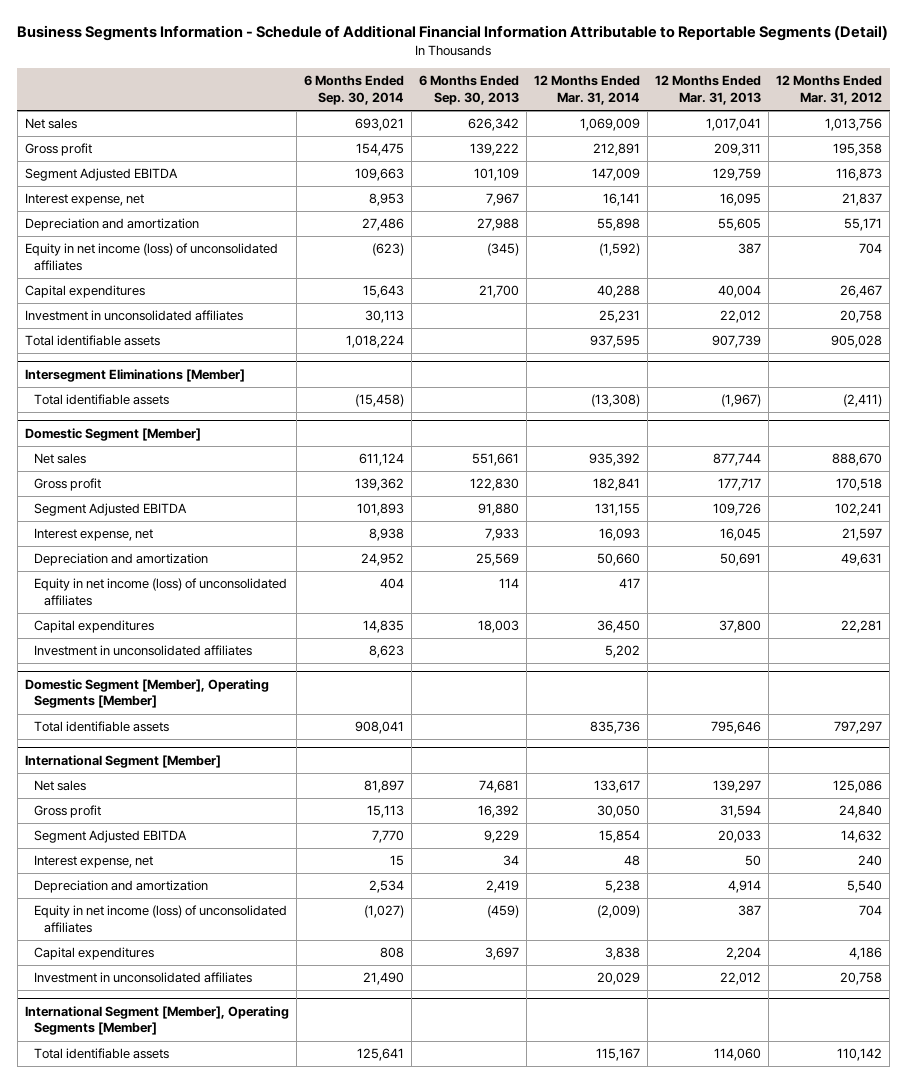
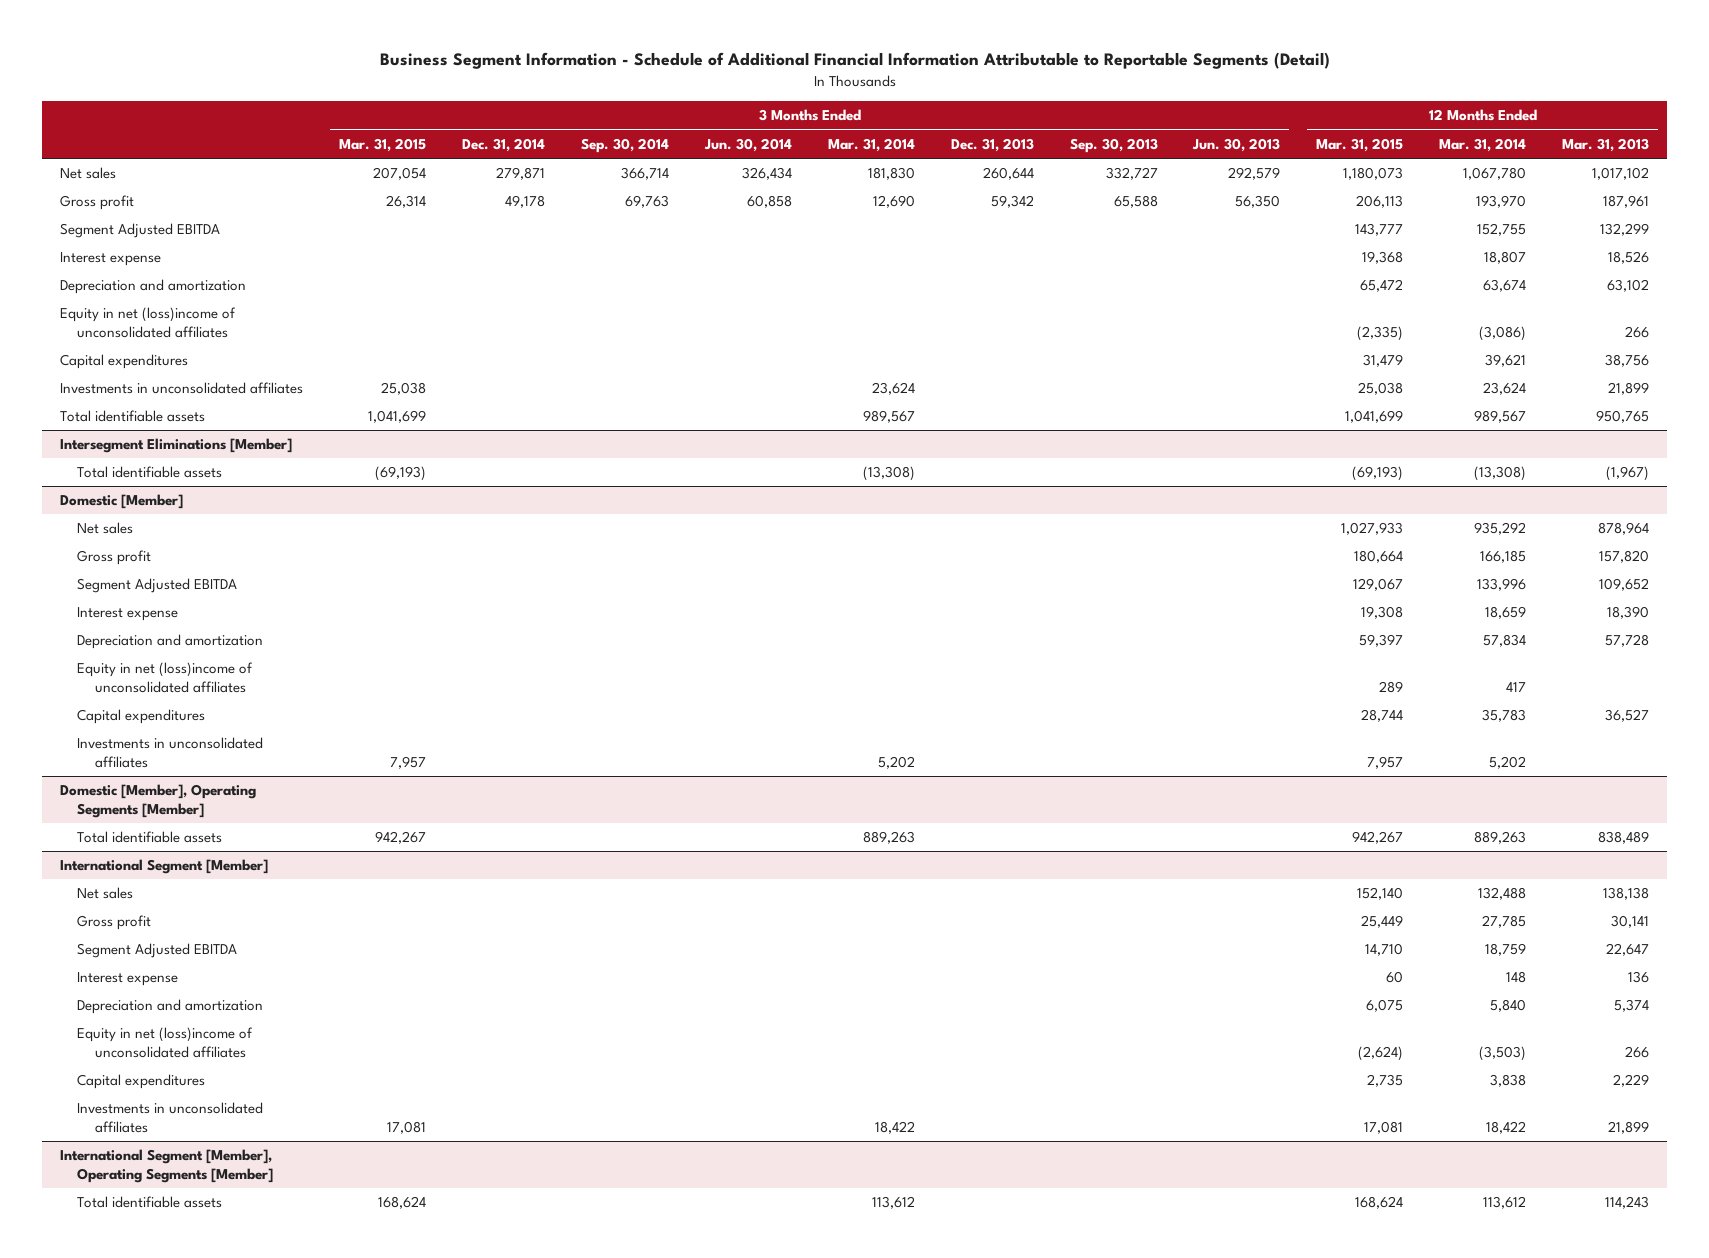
- Business Segments Information - Schedule of Additional Financial Information Attributable to Reportable Segments (Detail)
+ Business Segment Information - Schedule of Additional Financial Information Attributable to Reportable Segments (Detail)
- | 6 Months Ended Sep. 30, 2014 | 6 Months Ended Sep. 30, 2013 | 12 Months Ended Mar. 31, 2014 | 12 Months Ended Mar. 31, 2013 | 12 Months Ended Mar. 31, 2012
+ | 3 Months Ended Mar. 31, 2015 | 3 Months Ended Dec. 31, 2014 | 3 Months Ended Sep. 30, 2014 | 3 Months Ended Jun. 30, 2014 | 3 Months Ended Mar. 31, 2014 | 3 Months Ended Dec. 31, 2013 | 3 Months Ended Sep. 30, 2013 | 3 Months Ended Jun. 30, 2013 | 12 Months Ended Mar. 31, 2015 | 12 Months Ended Mar. 31, 2014 | 12 Months Ended Mar. 31, 2013
- Net sales | 693,021 | 626,342 | 1,069,009 | 1,017,041 | 1,013,756
- Gross profit | 154,475 | 139,222 | 212,891 | 209,311 | 195,358
- Segment Adjusted EBITDA | 109,663 | 101,109 | 147,009 | 129,759 | 116,873
- Interest expense, net | 8,953 | 7,967 | 16,141 | 16,095 | 21,837
- Depreciation and amortization | 27,486 | 27,988 | 55,898 | 55,605 | 55,171
- Equity in net income (loss) of unconsolidated affiliates | (623) | (345) | (1,592) | 387 | 704
- Capital expenditures | 15,643 | 21,700 | 40,288 | 40,004 | 26,467
- Investment in unconsolidated affiliates | 30,113 | | 25,231 | 22,012 | 20,758
- Total identifiable assets | 1,018,224 | | 937,595 | 907,739 | 905,028
+ Net sales | 207,054 | 279,871 | 366,714 | 326,434 | 181,830 | 260,644 | 332,727 | 292,579 | 1,180,073 | 1,067,780 | 1,017,102
+ Gross profit | 26,314 | 49,178 | 69,763 | 60,858 | 12,690 | 59,342 | 65,588 | 56,350 | 206,113 | 193,970 | 187,961
+ Segment Adjusted EBITDA | | | | | | | | | 143,777 | 152,755 | 132,299
+ Interest expense | | | | | | | | | 19,368 | 18,807 | 18,526
+ Depreciation and amortization | | | | | | | | | 65,472 | 63,674 | 63,102
+ Equity in net (loss)income of unconsolidated affiliates | | | | | | | | | (2,335) | (3,086) | 266
+ Capital expenditures | | | | | | | | | 31,479 | 39,621 | 38,756
+ Investments in unconsolidated affiliates | 25,038 | | | | 23,624 | | | | 25,038 | 23,624 | 21,899
+ Total identifiable assets | 1,041,699 | | | | 989,567 | | | | 1,041,699 | 989,567 | 950,765
- Domestic Segment [Member]
- Net sales | 611,124 | 551,661 | 935,392 | 877,744 | 888,670
- Gross profit | 139,362 | 122,830 | 182,841 | 177,717 | 170,518
- Segment Adjusted EBITDA | 101,893 | 91,880 | 131,155 | 109,726 | 102,241
- Interest expense, net | 8,938 | 7,933 | 16,093 | 16,045 | 21,597
- Depreciation and amortization | 24,952 | 25,569 | 50,660 | 50,691 | 49,631
- Equity in net income (loss) of unconsolidated affiliates | 404 | 114 | 417 | |
- Capital expenditures | 14,835 | 18,003 | 36,450 | 37,800 | 22,281
- Investment in unconsolidated affiliates | 8,623 | | 5,202 | |
- Domestic Segment [Member], Operating Segments [Member]
- Total identifiable assets | 908,041 | | 835,736 | 795,646 | 797,297
+ Domestic [Member]
+ Net sales | | | | | | | | | 1,027,933 | 935,292 | 878,964
+ Gross profit | | | | | | | | | 180,664 | 166,185 | 157,820
+ Segment Adjusted EBITDA | | | | | | | | | 129,067 | 133,996 | 109,652
+ Interest expense | | | | | | | | | 19,308 | 18,659 | 18,390
+ Depreciation and amortization | | | | | | | | | 59,397 | 57,834 | 57,728
+ Equity in net (loss)income of unconsolidated affiliates | | | | | | | | | 289 | 417 |
+ Capital expenditures | | | | | | | | | 28,744 | 35,783 | 36,527
+ Investments in unconsolidated affiliates | 7,957 | | | | 5,202 | | | | 7,957 | 5,202 |
+ Domestic [Member], Operating Segments [Member]
+ Total identifiable assets | 942,267 | | | | 889,263 | | | | 942,267 | 889,263 | 838,489
@ International Segment [Member]
- Net sales | 81,897 | 74,681 | 133,617 | 139,297 | 125,086
- Gross profit | 15,113 | 16,392 | 30,050 | 31,594 | 24,840
- Segment Adjusted EBITDA | 7,770 | 9,229 | 15,854 | 20,033 | 14,632
- Interest expense, net | 15 | 34 | 48 | 50 | 240
- Depreciation and amortization | 2,534 | 2,419 | 5,238 | 4,914 | 5,540
- Equity in net income (loss) of unconsolidated affiliates | (1,027) | (459) | (2,009) | 387 | 704
- Capital expenditures | 808 | 3,697 | 3,838 | 2,204 | 4,186
- Investment in unconsolidated affiliates | 21,490 | | 20,029 | 22,012 | 20,758
+ Net sales | | | | | | | | | 152,140 | 132,488 | 138,138
+ Gross profit | | | | | | | | | 25,449 | 27,785 | 30,141
+ Segment Adjusted EBITDA | | | | | | | | | 14,710 | 18,759 | 22,647
+ Interest expense | | | | | | | | | 60 | 148 | 136
+ Depreciation and amortization | | | | | | | | | 6,075 | 5,840 | 5,374
+ Equity in net (loss)income of unconsolidated affiliates | | | | | | | | | (2,624) | (3,503) | 266
+ Capital expenditures | | | | | | | | | 2,735 | 3,838 | 2,229
+ Investments in unconsolidated affiliates | 17,081 | | | | 18,422 | | | | 17,081 | 18,422 | 21,899
@ International Segment [Member], Operating Segments [Member]
- Total identifiable assets | 125,641 | | 115,167 | 114,060 | 110,142
+ Total identifiable assets | 168,624 | | | | 113,612 | | | | 168,624 | 113,612 | 114,243

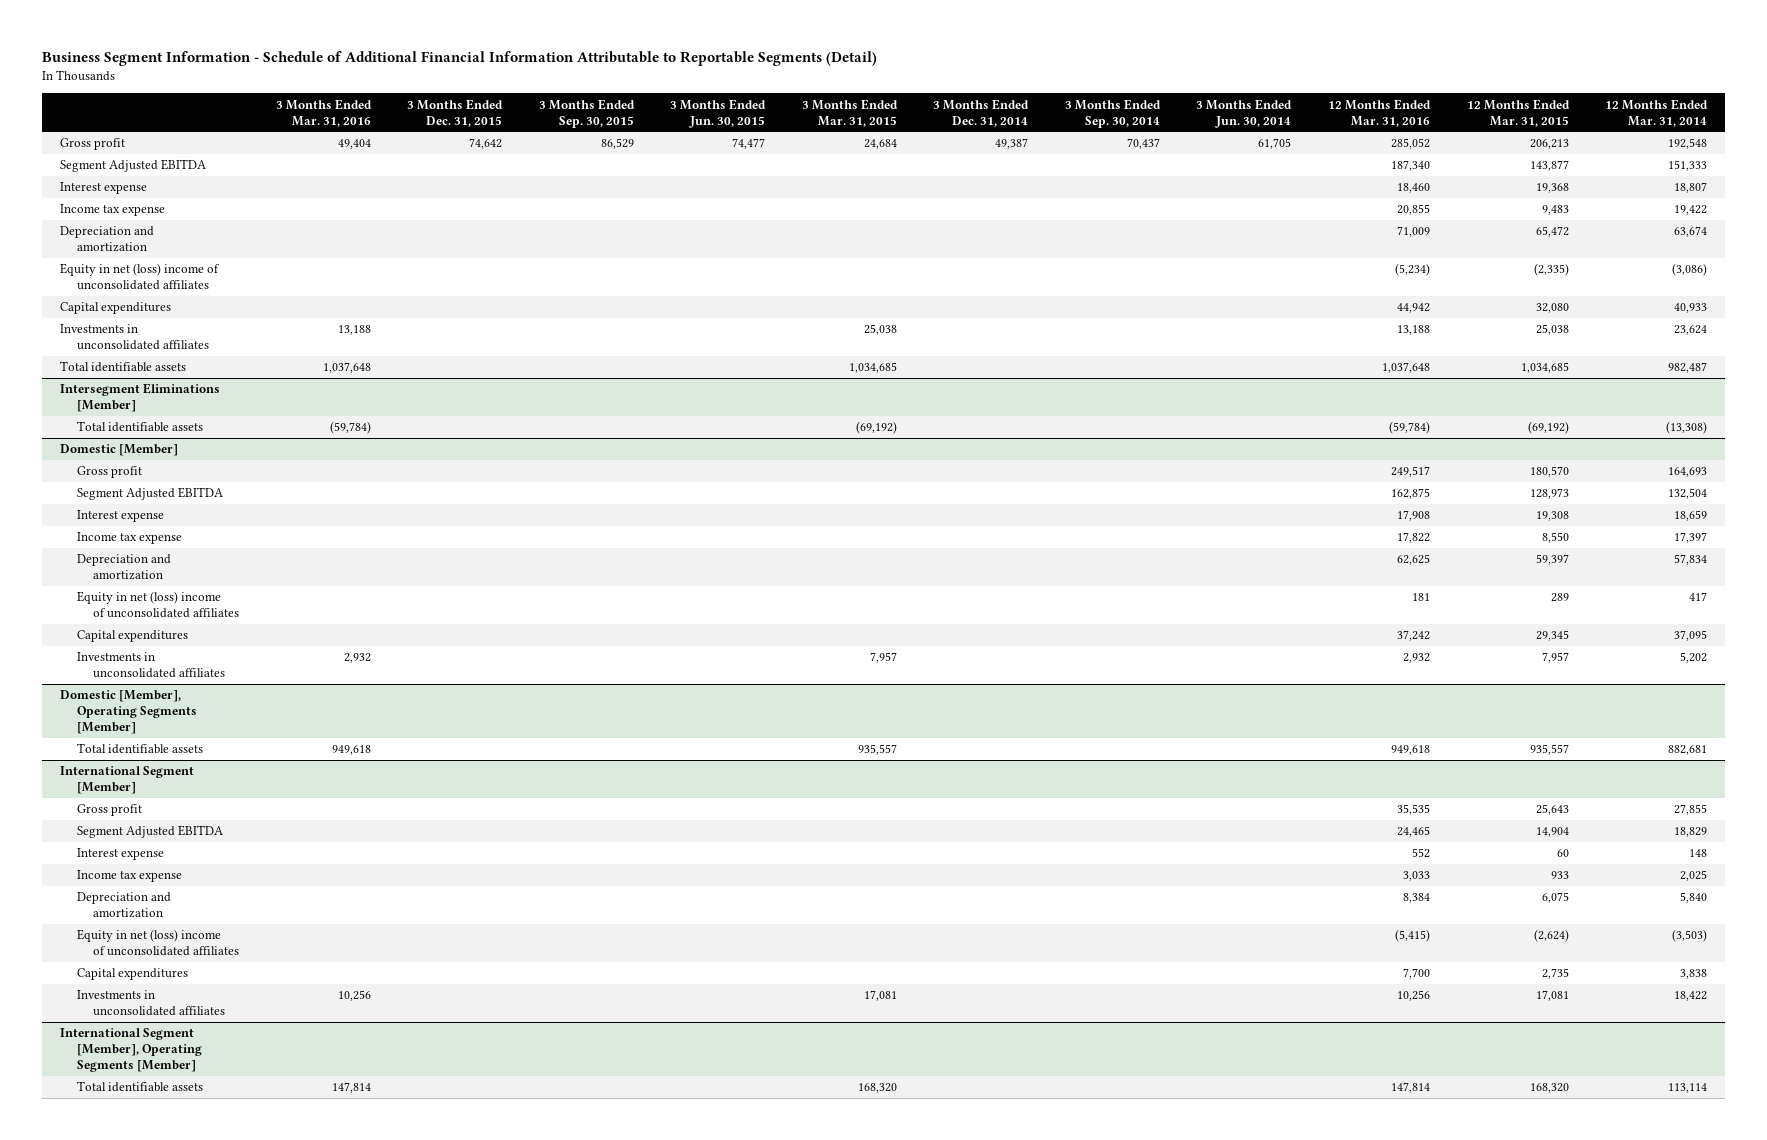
- | 3 Months Ended Mar. 31, 2015 | 3 Months Ended Dec. 31, 2014 | 3 Months Ended Sep. 30, 2014 | 3 Months Ended Jun. 30, 2014 | 3 Months Ended Mar. 31, 2014 | 3 Months Ended Dec. 31, 2013 | 3 Months Ended Sep. 30, 2013 | 3 Months Ended Jun. 30, 2013 | 12 Months Ended Mar. 31, 2015 | 12 Months Ended Mar. 31, 2014 | 12 Months Ended Mar. 31, 2013
+ | 3 Months Ended Mar. 31, 2016 | 3 Months Ended Dec. 31, 2015 | 3 Months Ended Sep. 30, 2015 | 3 Months Ended Jun. 30, 2015 | 3 Months Ended Mar. 31, 2015 | 3 Months Ended Dec. 31, 2014 | 3 Months Ended Sep. 30, 2014 | 3 Months Ended Jun. 30, 2014 | 12 Months Ended Mar. 31, 2016 | 12 Months Ended Mar. 31, 2015 | 12 Months Ended Mar. 31, 2014
- Net sales | 207,054 | 279,871 | 366,714 | 326,434 | 181,830 | 260,644 | 332,727 | 292,579 | 1,180,073 | 1,067,780 | 1,017,102
- Gross profit | 26,314 | 49,178 | 69,763 | 60,858 | 12,690 | 59,342 | 65,588 | 56,350 | 206,113 | 193,970 | 187,961
- Segment Adjusted EBITDA | | | | | | | | | 143,777 | 152,755 | 132,299
+ Gross profit | 49,404 | 74,642 | 86,529 | 74,477 | 24,684 | 49,387 | 70,437 | 61,705 | 285,052 | 206,213 | 192,548
+ Segment Adjusted EBITDA | | | | | | | | | 187,340 | 143,877 | 151,333
+ Income tax expense | | | | | | | | | 20,855 | 9,483 | 19,422
- Equity in net (loss)income of unconsolidated affiliates | | | | | | | | | (2,335) | (3,086) | 266
- Capital expenditures | | | | | | | | | 31,479 | 39,621 | 38,756
+ Equity in net (loss) income of unconsolidated affiliates | | | | | | | | | (5,234) | (2,335) | (3,086)
+ Capital expenditures | | | | | | | | | 44,942 | 32,080 | 40,933
- Total identifiable assets | 1,041,699 | | | | 989,567 | | | | 1,041,699 | 989,567 | 950,765
+ Total identifiable assets | 1,037,648 | | | | 1,034,685 | | | | 1,037,648 | 1,034,685 | 982,487
@ Intersegment Eliminations [Member]
- Total identifiable assets | (69,193) | | | | (13,308) | | | | (69,193) | (13,308) | (1,967)
+ Total identifiable assets | (59,784) | | | | (69,192) | | | | (59,784) | (69,192) | (13,308)
@ Domestic [Member]
- Net sales | | | | | | | | | 1,027,933 | 935,292 | 878,964
- Gross profit | | | | | | | | | 180,664 | 166,185 | 157,820
- Segment Adjusted EBITDA | | | | | | | | | 129,067 | 133,996 | 109,652
+ Gross profit | | | | | | | | | 249,517 | 180,570 | 164,693
+ Segment Adjusted EBITDA | | | | | | | | | 162,875 | 128,973 | 132,504
+ Income tax expense | | | | | | | | | 17,822 | 8,550 | 17,397
- Equity in net (loss)income of unconsolidated affiliates | | | | | | | | | 289 | 417 |
- Capital expenditures | | | | | | | | | 28,744 | 35,783 | 36,527
+ Equity in net (loss) income of unconsolidated affiliates | | | | | | | | | 181 | 289 | 417
+ Capital expenditures | | | | | | | | | 37,242 | 29,345 | 37,095
@ Domestic [Member], Operating Segments [Member]
- Total identifiable assets | 942,267 | | | | 889,263 | | | | 942,267 | 889,263 | 838,489
+ Total identifiable assets | 949,618 | | | | 935,557 | | | | 949,618 | 935,557 | 882,681
@ International Segment [Member]
- Net sales | | | | | | | | | 152,140 | 132,488 | 138,138
- Gross profit | | | | | | | | | 25,449 | 27,785 | 30,141
- Segment Adjusted EBITDA | | | | | | | | | 14,710 | 18,759 | 22,647
+ Gross profit | | | | | | | | | 35,535 | 25,643 | 27,855
+ Segment Adjusted EBITDA | | | | | | | | | 24,465 | 14,904 | 18,829
+ Income tax expense | | | | | | | | | 3,033 | 933 | 2,025
- Equity in net (loss)income of unconsolidated affiliates | | | | | | | | | (2,624) | (3,503) | 266
+ Equity in net (loss) income of unconsolidated affiliates | | | | | | | | | (5,415) | (2,624) | (3,503)
@ International Segment [Member], Operating Segments [Member]
- Total identifiable assets | 168,624 | | | | 113,612 | | | | 168,624 | 113,612 | 114,243
+ Total identifiable assets | 147,814 | | | | 168,320 | | | | 147,814 | 168,320 | 113,114

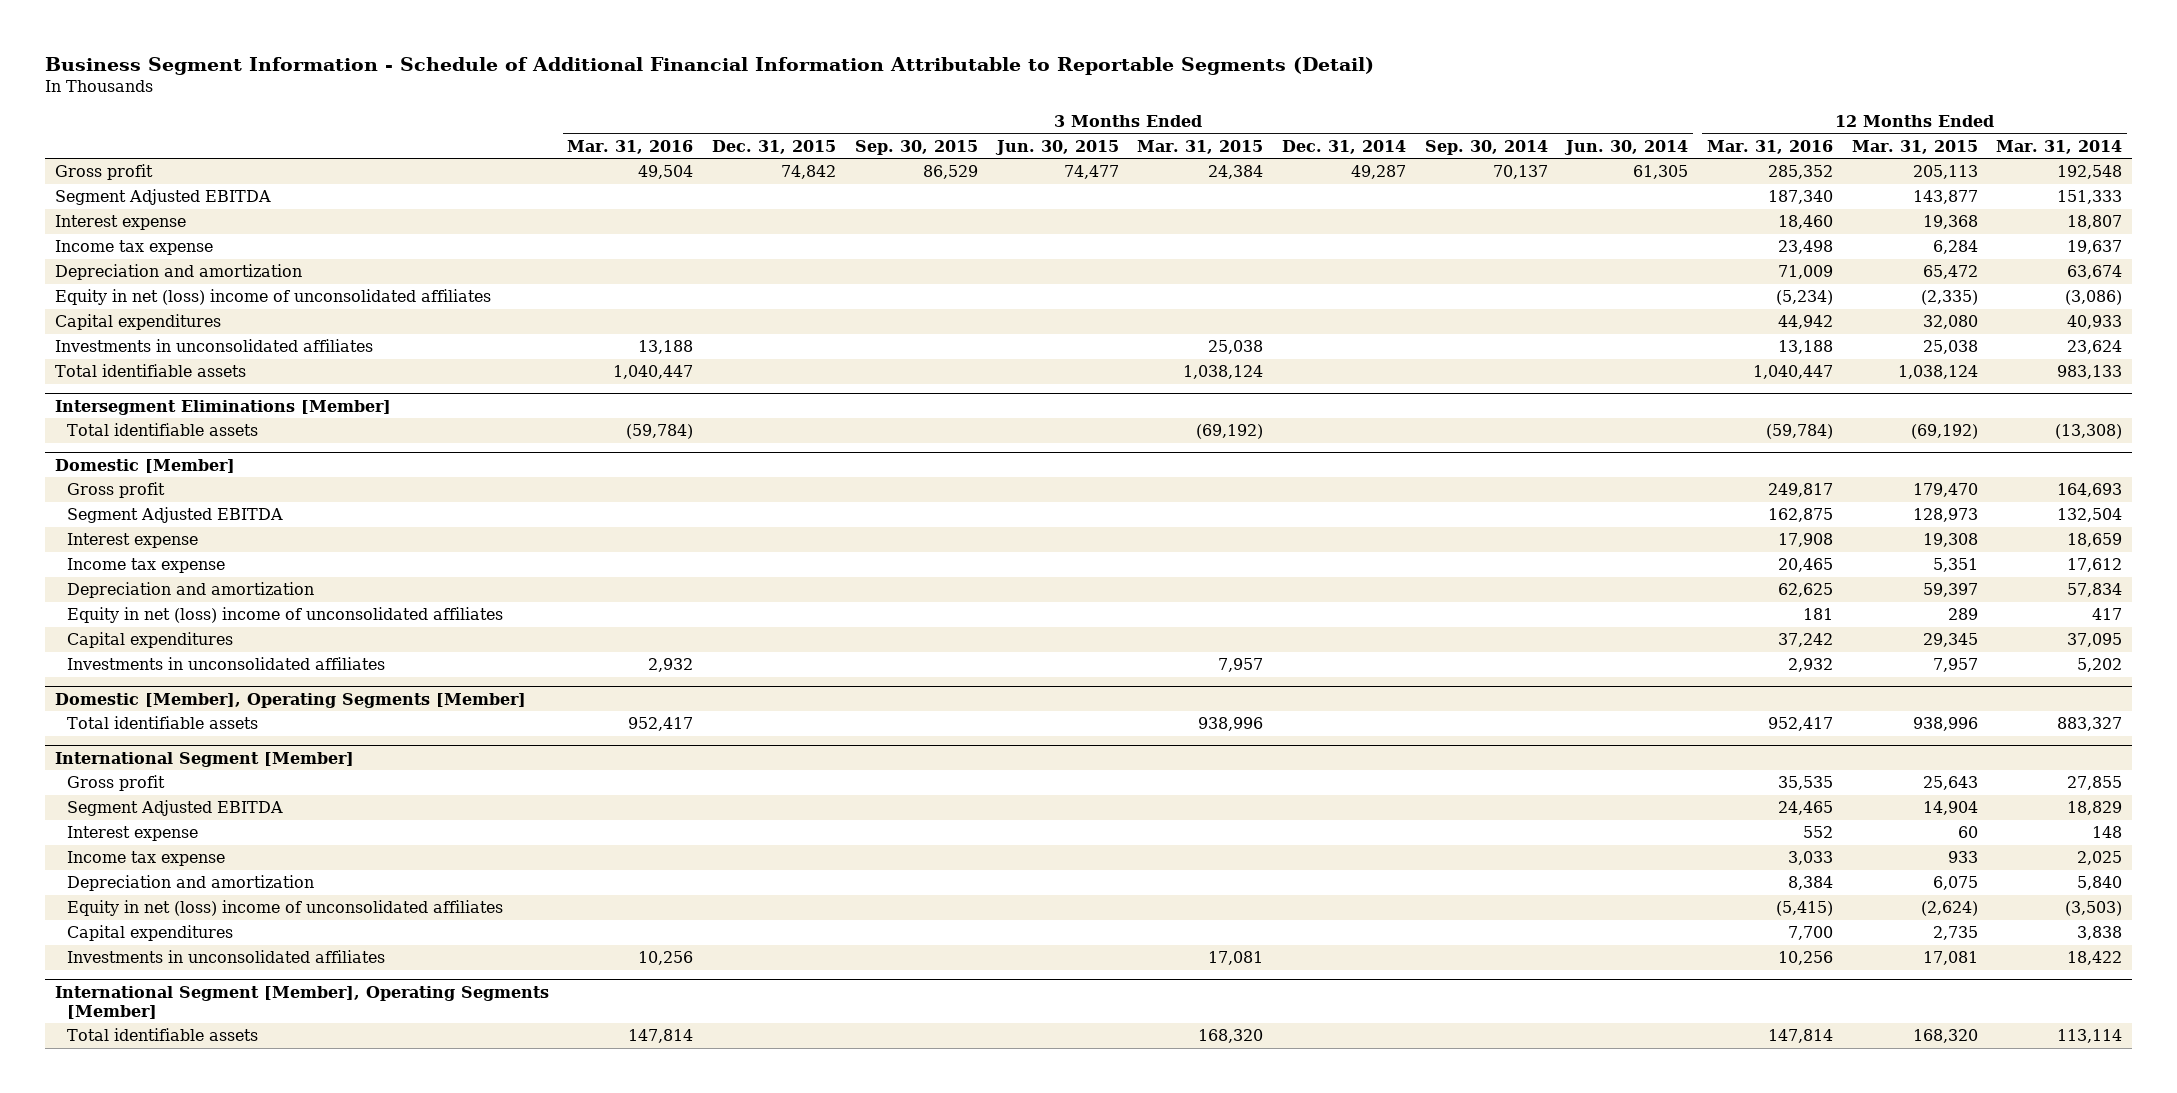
- Gross profit | 49,404 | 74,642 | 86,529 | 74,477 | 24,684 | 49,387 | 70,437 | 61,705 | 285,052 | 206,213 | 192,548
+ Gross profit | 49,504 | 74,842 | 86,529 | 74,477 | 24,384 | 49,287 | 70,137 | 61,305 | 285,352 | 205,113 | 192,548
- Income tax expense | | | | | | | | | 20,855 | 9,483 | 19,422
+ Income tax expense | | | | | | | | | 23,498 | 6,284 | 19,637
- Total identifiable assets | 1,037,648 | | | | 1,034,685 | | | | 1,037,648 | 1,034,685 | 982,487
+ Total identifiable assets | 1,040,447 | | | | 1,038,124 | | | | 1,040,447 | 1,038,124 | 983,133
@ Domestic [Member]
- Gross profit | | | | | | | | | 249,517 | 180,570 | 164,693
+ Gross profit | | | | | | | | | 249,817 | 179,470 | 164,693
- Income tax expense | | | | | | | | | 17,822 | 8,550 | 17,397
+ Income tax expense | | | | | | | | | 20,465 | 5,351 | 17,612
@ Domestic [Member], Operating Segments [Member]
- Total identifiable assets | 949,618 | | | | 935,557 | | | | 949,618 | 935,557 | 882,681
+ Total identifiable assets | 952,417 | | | | 938,996 | | | | 952,417 | 938,996 | 883,327

